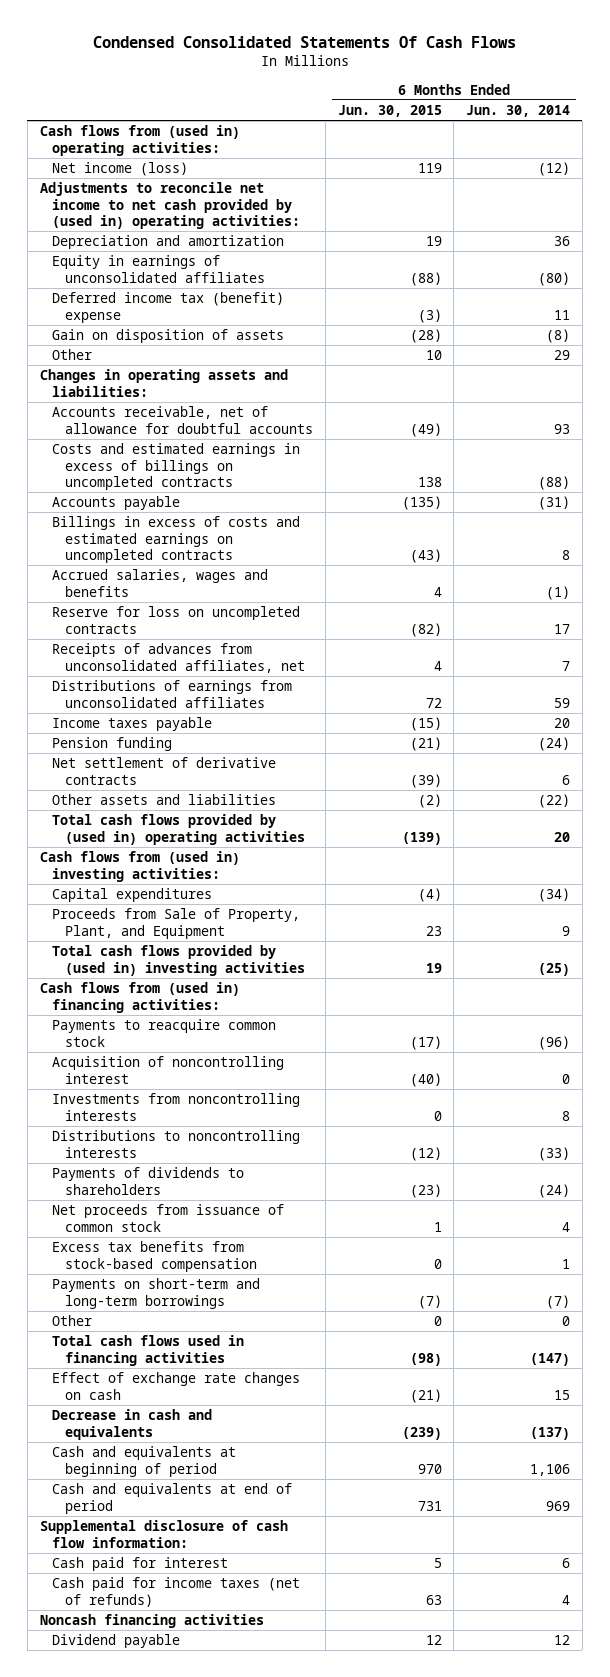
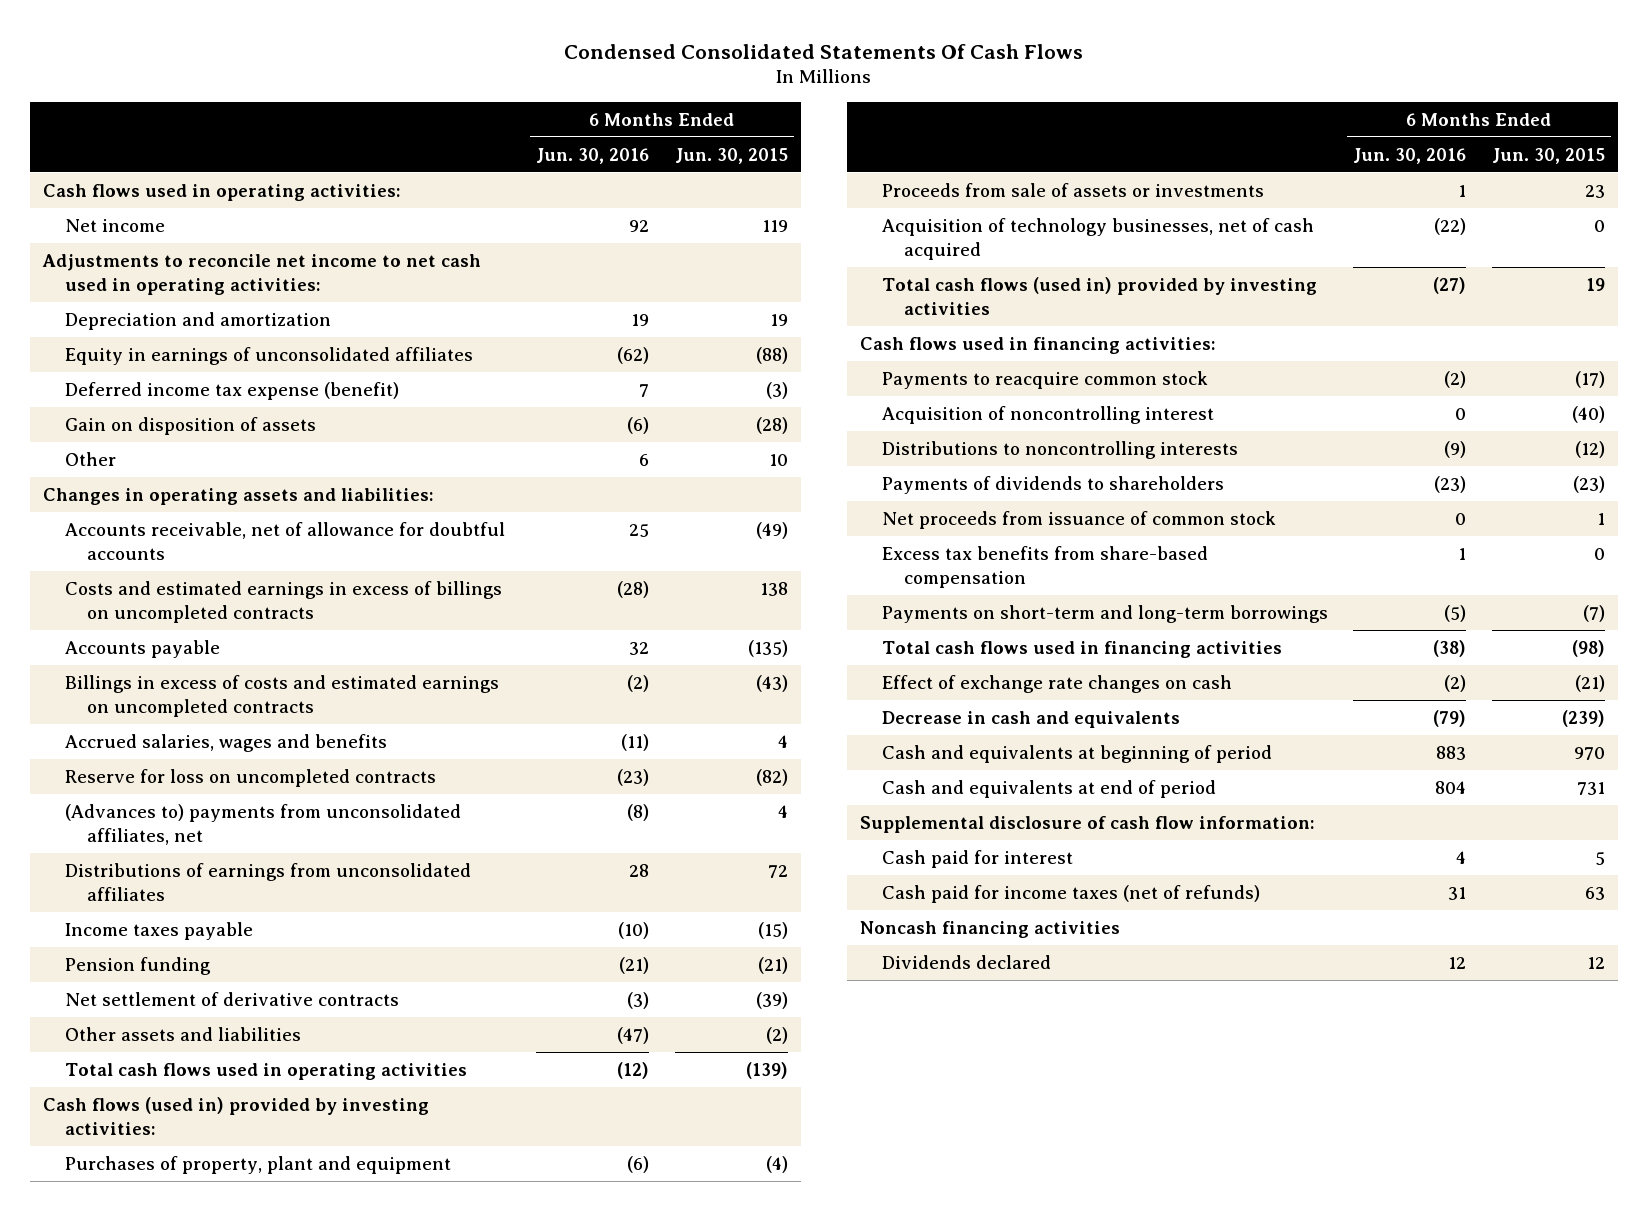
- | 6 Months Ended Jun. 30, 2015 | 6 Months Ended Jun. 30, 2014
+ | 6 Months Ended Jun. 30, 2016 | 6 Months Ended Jun. 30, 2015
- Cash flows from (used in) operating activities:
- Net income (loss) | 119 | (12)
- Adjustments to reconcile net income to net cash provided by (used in) operating activities:
+ Cash flows used in operating activities:
+ Net income | 92 | 119
+ Adjustments to reconcile net income to net cash used in operating activities:
- Deferred income tax (benefit) expense | (3) | 11
+ Deferred income tax expense (benefit) | 7 | (3)
- Receipts of advances from unconsolidated affiliates, net | 4 | 7
+ (Advances to) payments from unconsolidated affiliates, net | (8) | 4
- Total cash flows provided by (used in) operating activities | (139) | 20
- Cash flows from (used in) investing activities:
- Capital expenditures | (4) | (34)
- Proceeds from Sale of Property, Plant, and Equipment | 23 | 9
- Total cash flows provided by (used in) investing activities | 19 | (25)
- Cash flows from (used in) financing activities:
+ Total cash flows used in operating activities | (12) | (139)
+ Cash flows (used in) provided by investing activities:
+ Purchases of property, plant and equipment | (6) | (4)
+ Proceeds from sale of assets or investments | 1 | 23
+ Acquisition of technology businesses, net of cash acquired | (22) | 0
+ Total cash flows (used in) provided by investing activities | (27) | 19
+ Cash flows used in financing activities:
- Investments from noncontrolling interests | 0 | 8
- Excess tax benefits from stock-based compensation | 0 | 1
+ Excess tax benefits from share-based compensation | 1 | 0
- Other | 0 | 0
- Dividend payable | 12 | 12
+ Dividends declared | 12 | 12

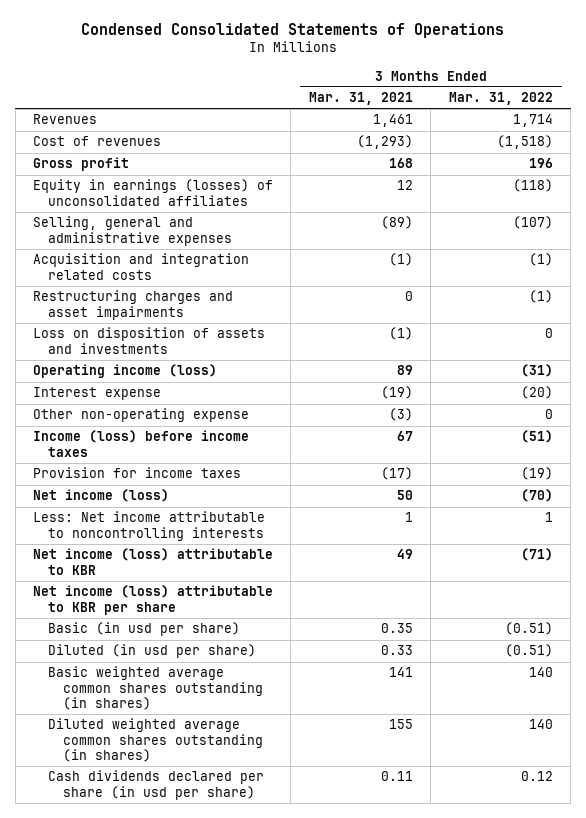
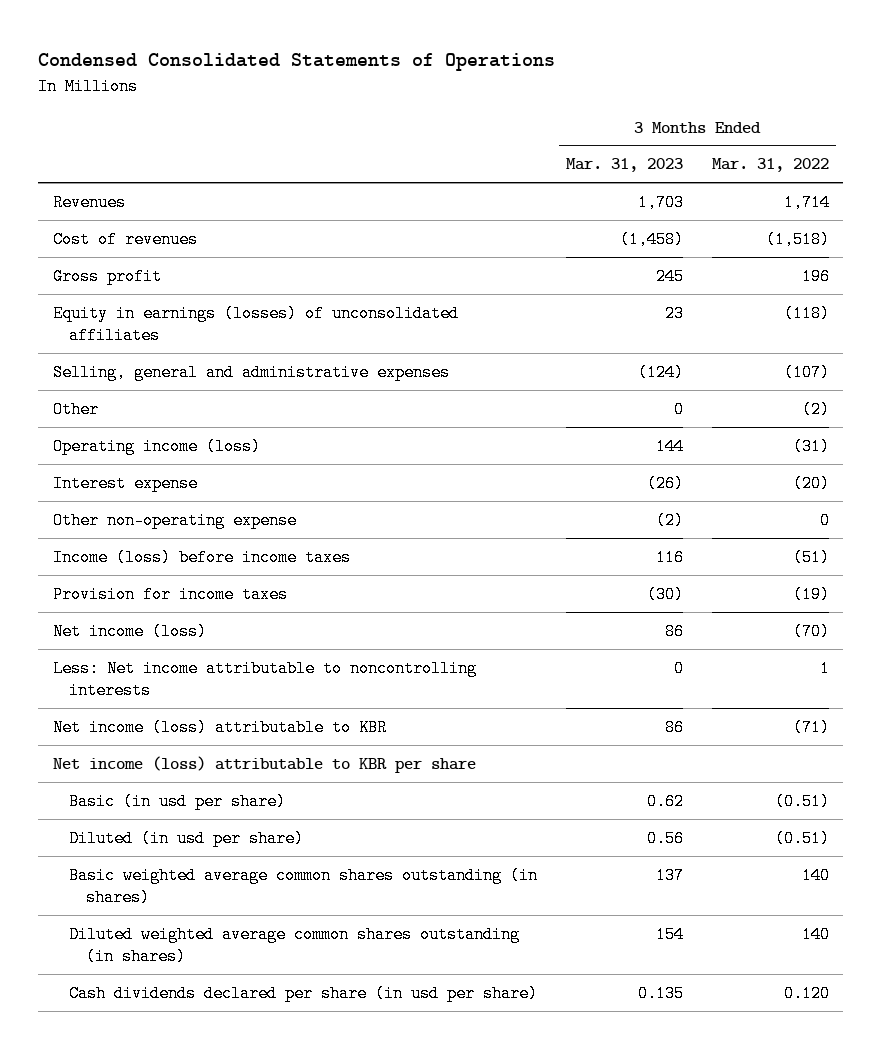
- | 3 Months Ended Mar. 31, 2021 | 3 Months Ended Mar. 31, 2022
+ | 3 Months Ended Mar. 31, 2023 | 3 Months Ended Mar. 31, 2022
- Acquisition and integration related costs | (1) | (1)
- Restructuring charges and asset impairments | 0 | (1)
- Loss on disposition of assets and investments | (1) | 0
+ Other | 0 | (2)
- Cash dividends declared per share (in usd per share) | 0.11 | 0.12
+ Cash dividends declared per share (in usd per share) | 0.135 | 0.120

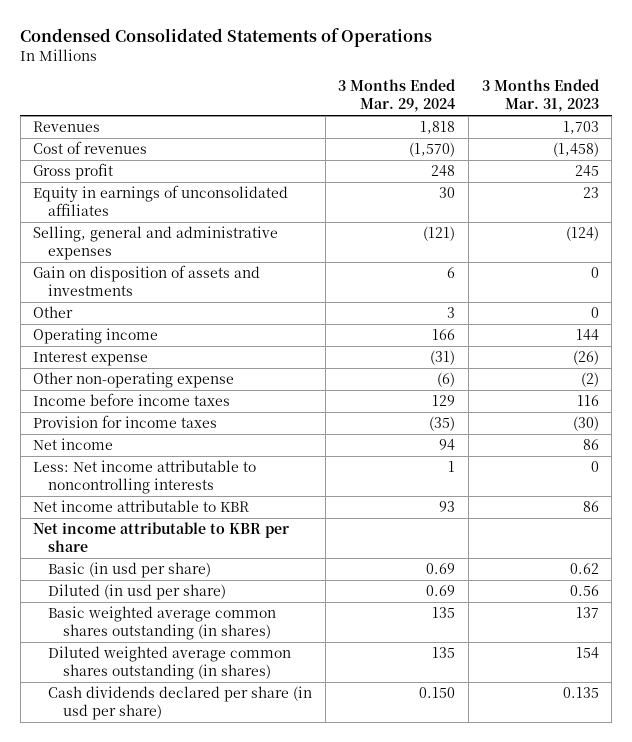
- | 3 Months Ended Mar. 31, 2023 | 3 Months Ended Mar. 31, 2022
+ | 3 Months Ended Mar. 29, 2024 | 3 Months Ended Mar. 31, 2023
- Equity in earnings (losses) of unconsolidated affiliates | 23 | (118)
+ Equity in earnings of unconsolidated affiliates | 30 | 23
+ Gain on disposition of assets and investments | 6 | 0
- Operating income (loss) | 144 | (31)
+ Operating income | 166 | 144
- Income (loss) before income taxes | 116 | (51)
+ Income before income taxes | 129 | 116
- Net income (loss) | 86 | (70)
+ Net income | 94 | 86
- Net income (loss) attributable to KBR | 86 | (71)
- Net income (loss) attributable to KBR per share
+ Net income attributable to KBR | 93 | 86
+ Net income attributable to KBR per share

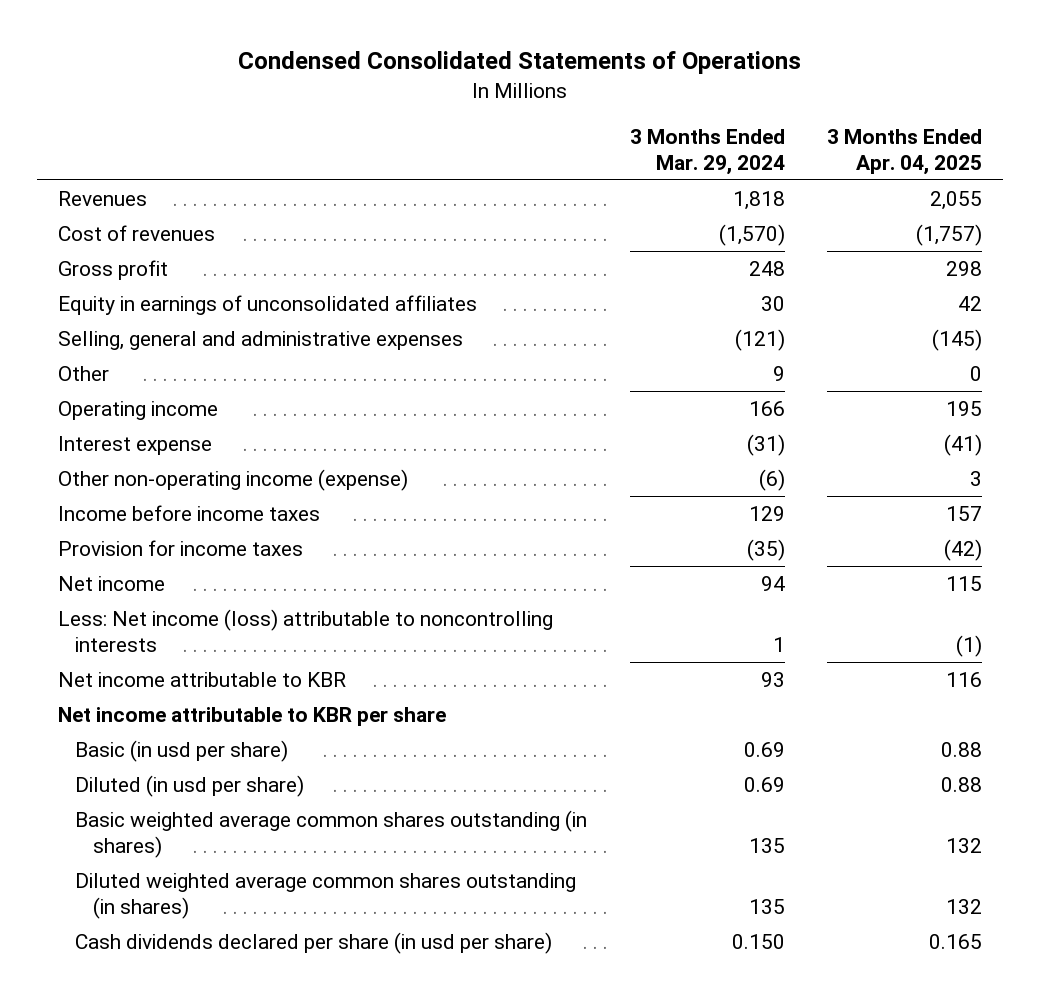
- | 3 Months Ended Mar. 29, 2024 | 3 Months Ended Mar. 31, 2023
+ | 3 Months Ended Mar. 29, 2024 | 3 Months Ended Apr. 04, 2025
- Gain on disposition of assets and investments | 6 | 0
- Other | 3 | 0
+ Other | 9 | 0
- Other non-operating expense | (6) | (2)
+ Other non-operating income (expense) | (6) | 3
- Less: Net income attributable to noncontrolling interests | 1 | 0
+ Less: Net income (loss) attributable to noncontrolling interests | 1 | (1)

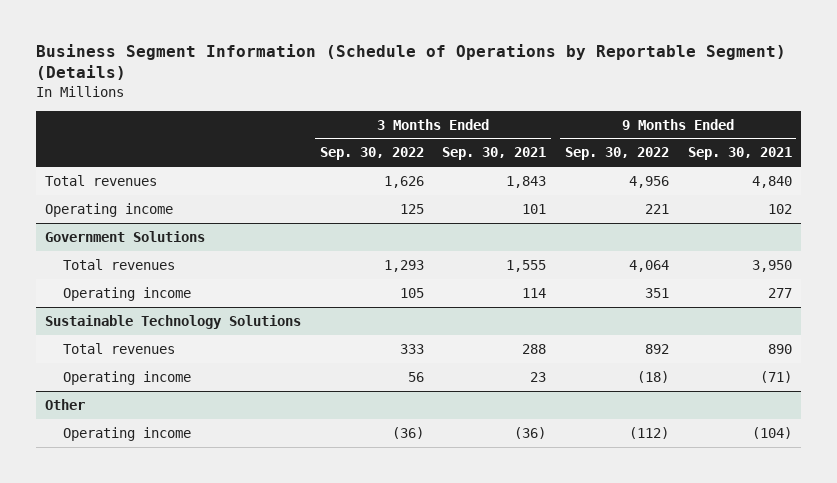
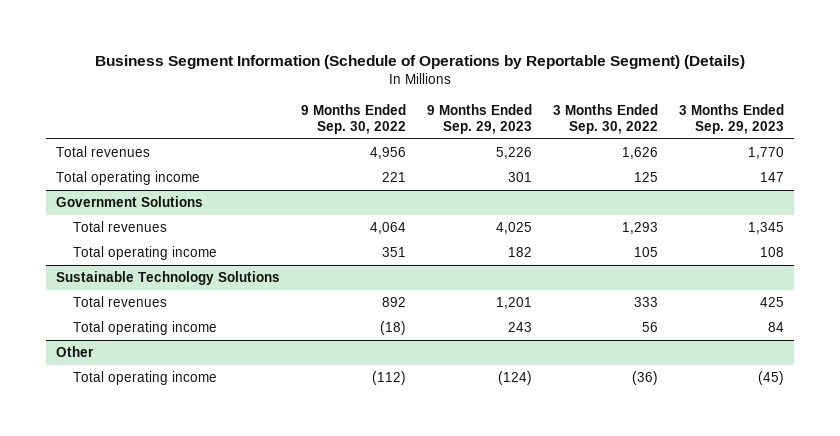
- | 3 Months Ended Sep. 30, 2022 | 3 Months Ended Sep. 30, 2021 | 9 Months Ended Sep. 30, 2022 | 9 Months Ended Sep. 30, 2021
+ | 9 Months Ended Sep. 30, 2022 | 9 Months Ended Sep. 29, 2023 | 3 Months Ended Sep. 30, 2022 | 3 Months Ended Sep. 29, 2023
- Operating income | 125 | 101 | 221 | 102
+ Total operating income | 221 | 301 | 125 | 147
@ Government Solutions
- Operating income | 105 | 114 | 351 | 277
+ Total operating income | 351 | 182 | 105 | 108
@ Sustainable Technology Solutions
- Operating income | 56 | 23 | (18) | (71)
+ Total operating income | (18) | 243 | 56 | 84
@ Other
- Operating income | (36) | (36) | (112) | (104)
+ Total operating income | (112) | (124) | (36) | (45)

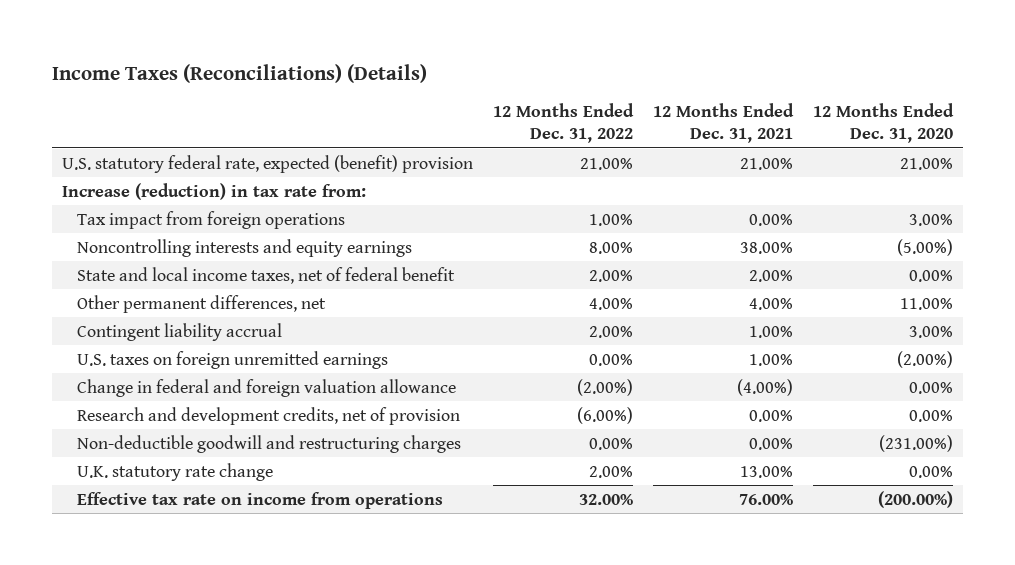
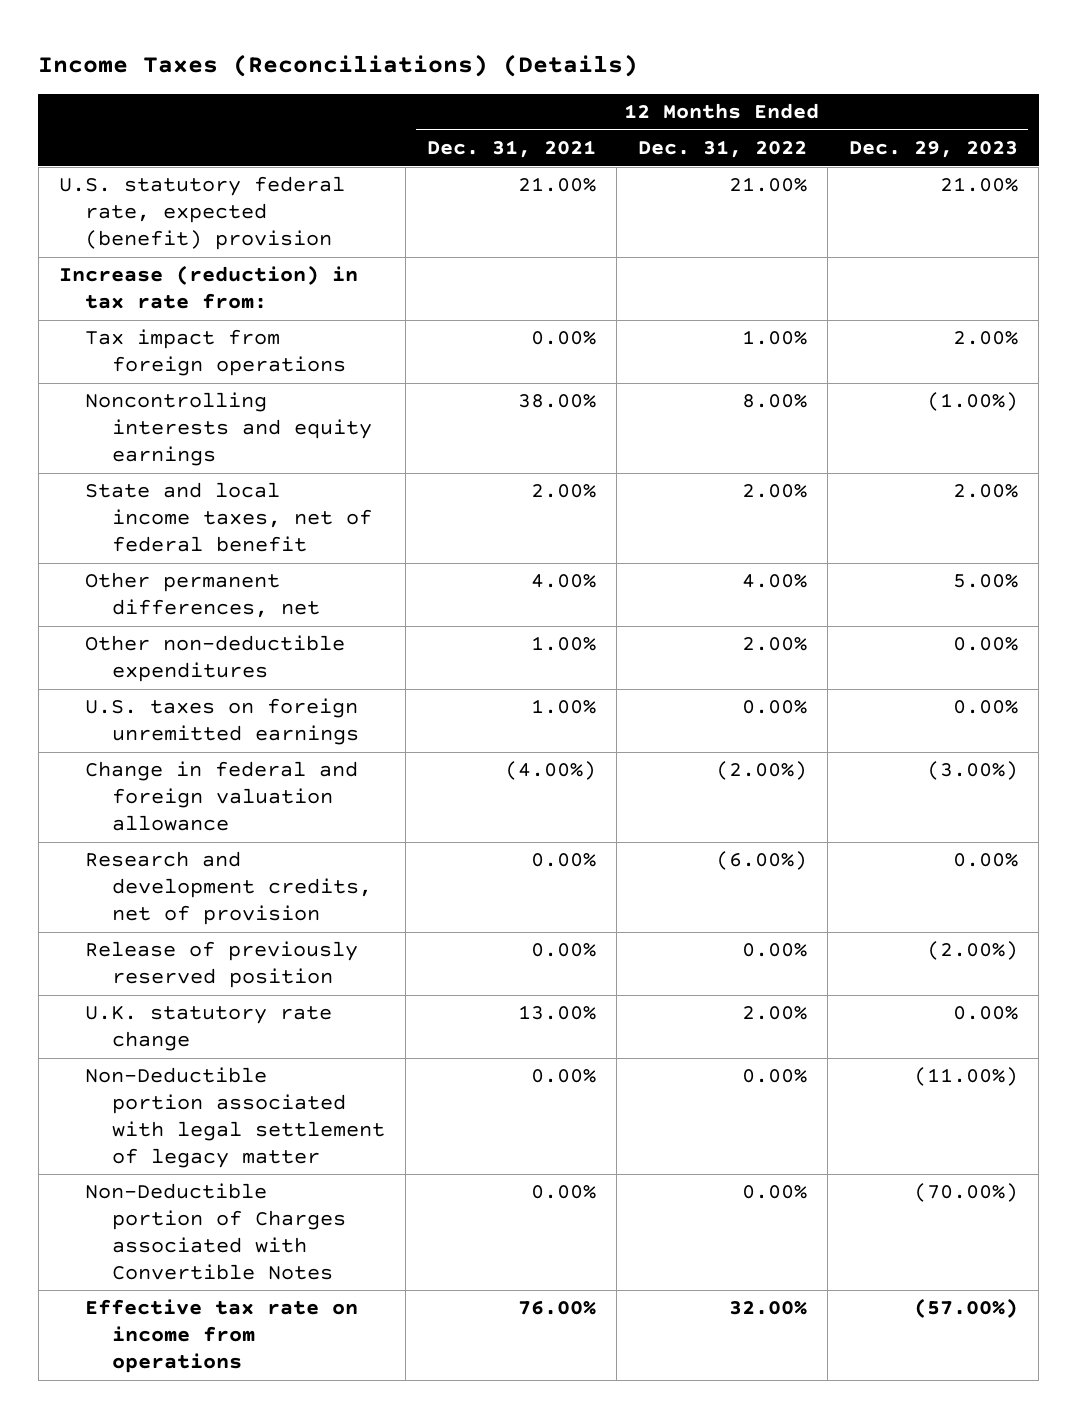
- | 12 Months Ended Dec. 31, 2022 | 12 Months Ended Dec. 31, 2021 | 12 Months Ended Dec. 31, 2020
+ | 12 Months Ended Dec. 31, 2021 | 12 Months Ended Dec. 31, 2022 | 12 Months Ended Dec. 29, 2023
- Contingent liability accrual | 2.00% | 1.00% | 3.00%
+ Other non-deductible expenditures | 1.00% | 2.00% | 0.00%
- Non-deductible goodwill and restructuring charges | 0.00% | 0.00% | (231.00%)
+ Release of previously reserved position | 0.00% | 0.00% | (2.00%)
+ Non-Deductible portion associated with legal settlement of legacy matter | 0.00% | 0.00% | (11.00%)
+ Non-Deductible portion of Charges associated with Convertible Notes | 0.00% | 0.00% | (70.00%)

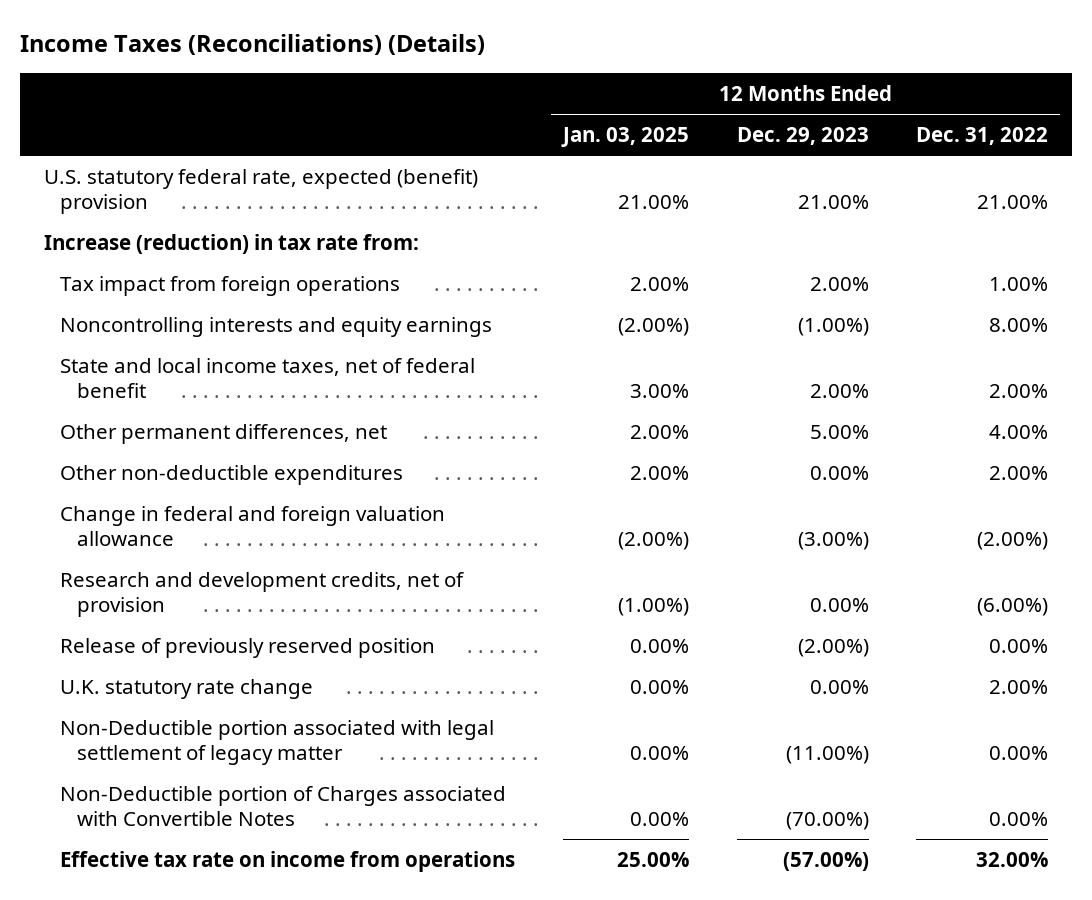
- | 12 Months Ended Dec. 31, 2021 | 12 Months Ended Dec. 31, 2022 | 12 Months Ended Dec. 29, 2023
+ | 12 Months Ended Jan. 03, 2025 | 12 Months Ended Dec. 29, 2023 | 12 Months Ended Dec. 31, 2022
- U.S. taxes on foreign unremitted earnings | 1.00% | 0.00% | 0.00%

